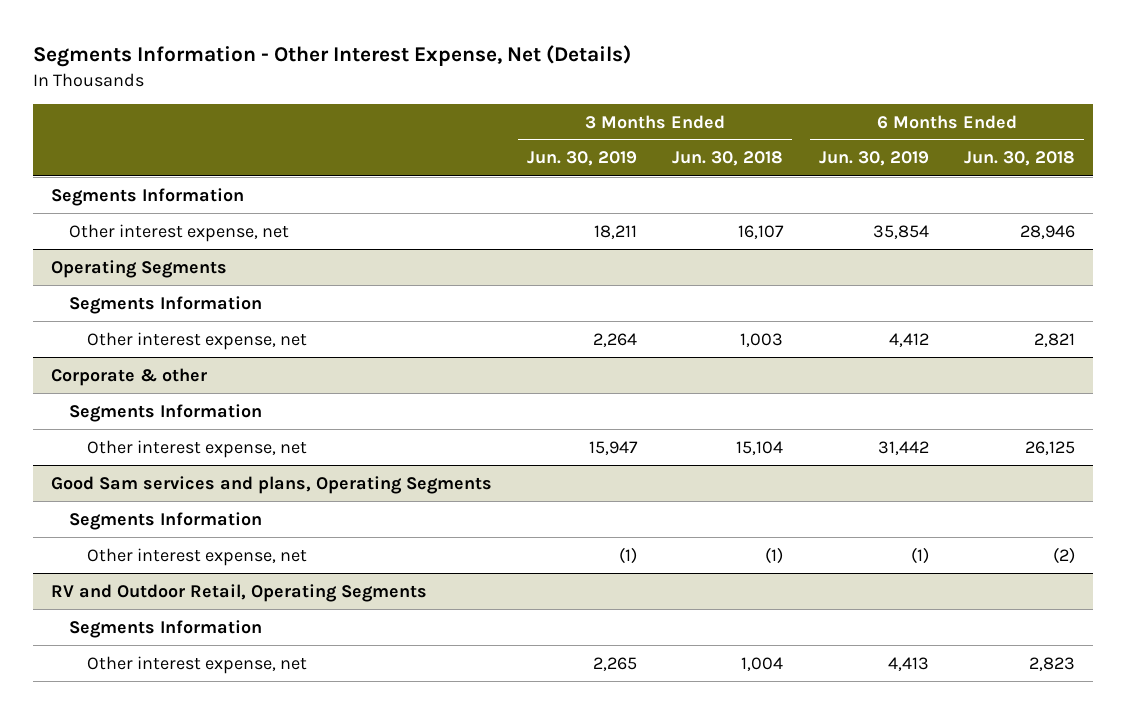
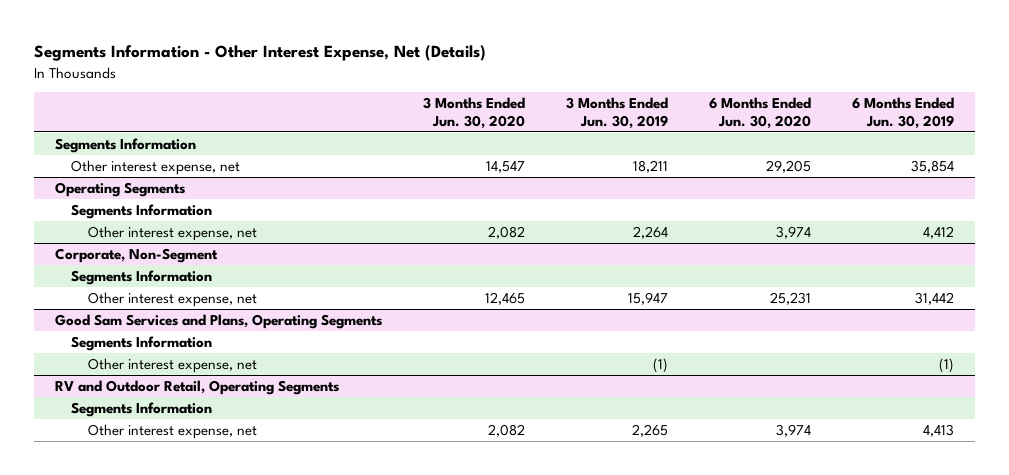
- | 3 Months Ended Jun. 30, 2019 | 3 Months Ended Jun. 30, 2018 | 6 Months Ended Jun. 30, 2019 | 6 Months Ended Jun. 30, 2018
+ | 3 Months Ended Jun. 30, 2020 | 3 Months Ended Jun. 30, 2019 | 6 Months Ended Jun. 30, 2020 | 6 Months Ended Jun. 30, 2019
- Corporate & other
+ Corporate, Non-Segment
- Good Sam services and plans, Operating Segments
+ Good Sam Services and Plans, Operating Segments

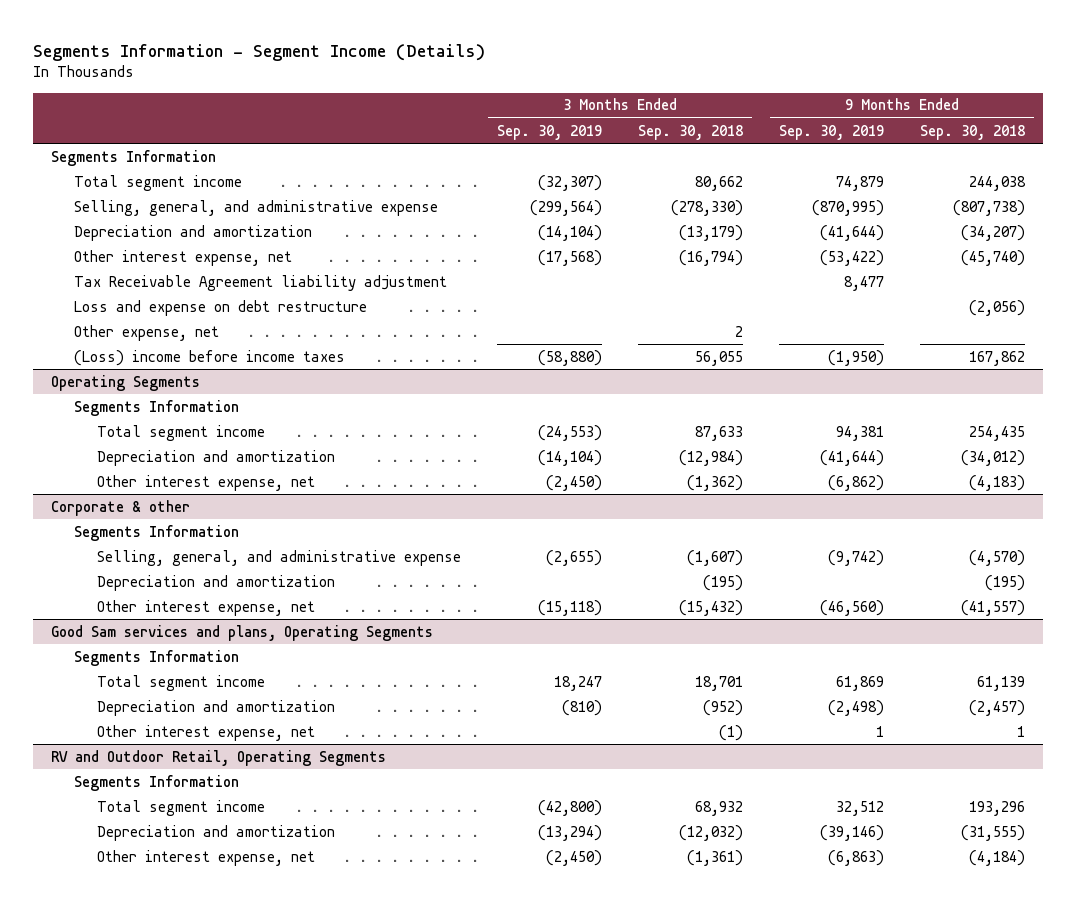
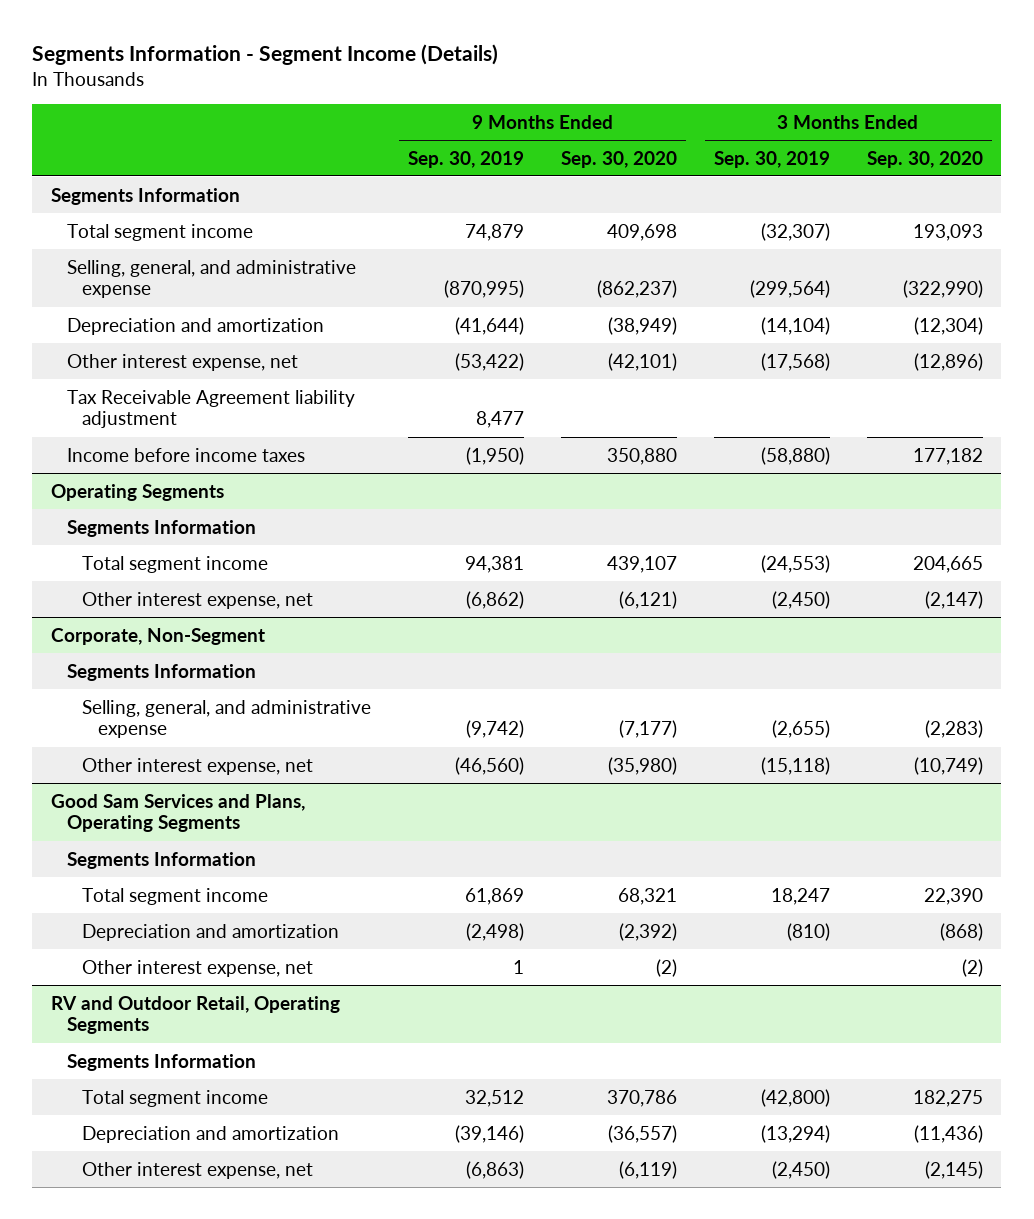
- | 3 Months Ended Sep. 30, 2019 | 3 Months Ended Sep. 30, 2018 | 9 Months Ended Sep. 30, 2019 | 9 Months Ended Sep. 30, 2018
+ | 9 Months Ended Sep. 30, 2019 | 9 Months Ended Sep. 30, 2020 | 3 Months Ended Sep. 30, 2019 | 3 Months Ended Sep. 30, 2020
- Loss and expense on debt restructure | | | | (2,056)
- Other expense, net | | 2 | |
- (Loss) income before income taxes | (58,880) | 56,055 | (1,950) | 167,862
+ Income before income taxes | (1,950) | 350,880 | (58,880) | 177,182
@ Operating Segments
- Depreciation and amortization | (14,104) | (12,984) | (41,644) | (34,012)
- Corporate & other
+ Corporate, Non-Segment
- Depreciation and amortization | | (195) | | (195)
- Good Sam services and plans, Operating Segments
+ Good Sam Services and Plans, Operating Segments

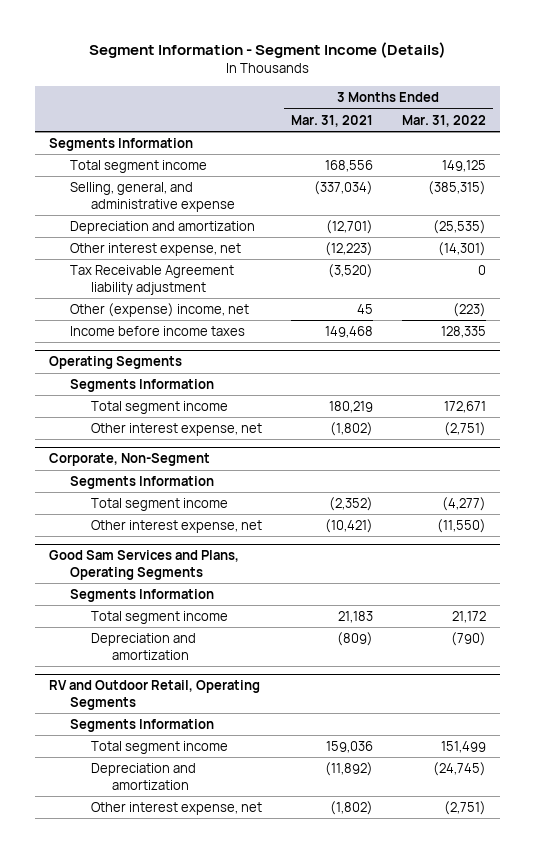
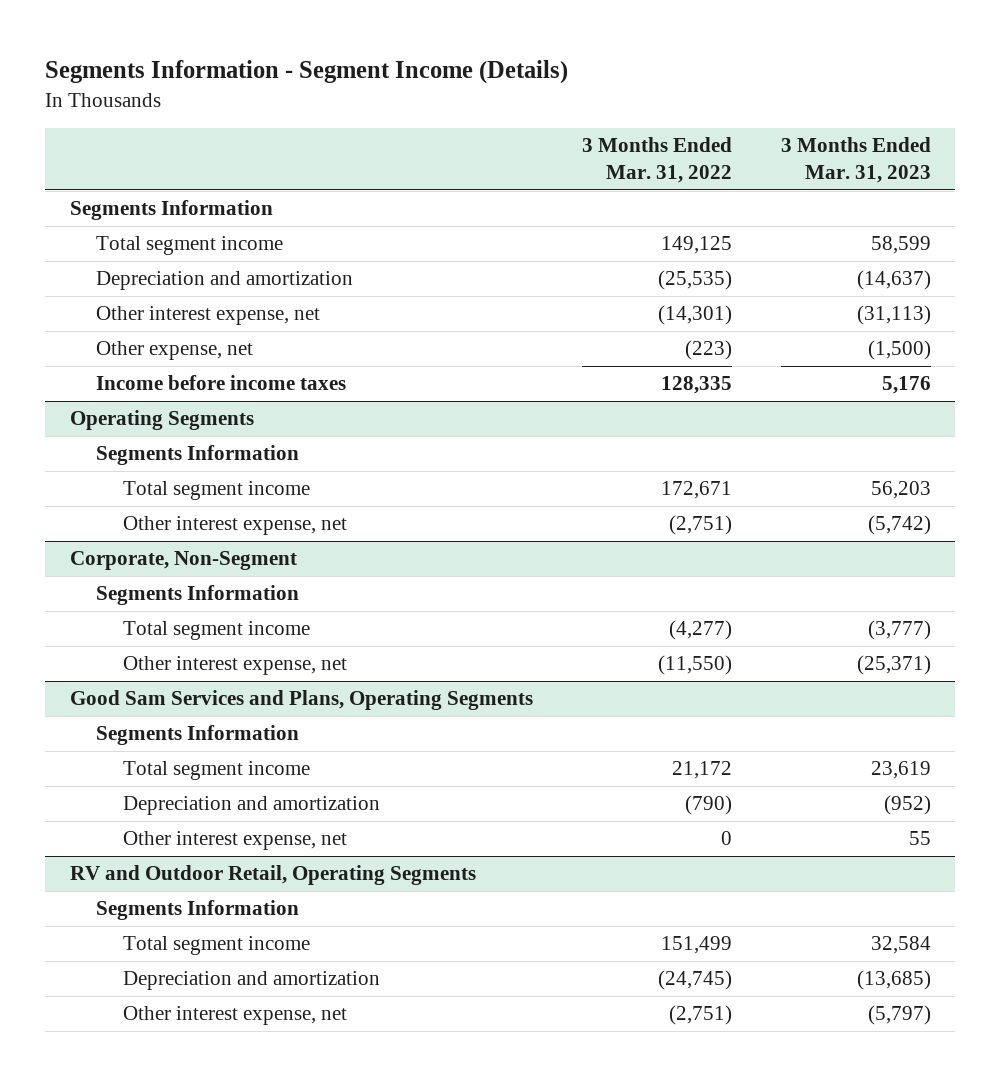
- Segment Information - Segment Income (Details)
+ Segments Information - Segment Income (Details)
- | 3 Months Ended Mar. 31, 2021 | 3 Months Ended Mar. 31, 2022
+ | 3 Months Ended Mar. 31, 2022 | 3 Months Ended Mar. 31, 2023
- Selling, general, and administrative expense | (337,034) | (385,315)
- Tax Receivable Agreement liability adjustment | (3,520) | 0
- Other (expense) income, net | 45 | (223)
+ Other expense, net | (223) | (1,500)
@ Good Sam Services and Plans, Operating Segments
+ Other interest expense, net | 0 | 55

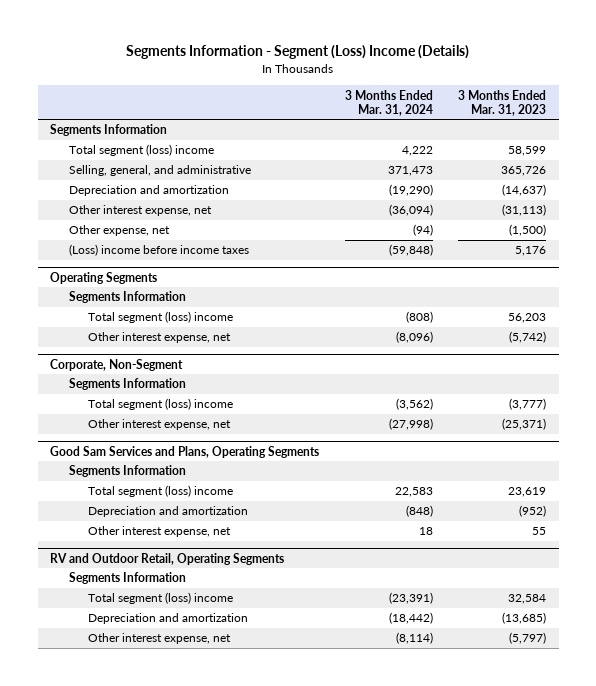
- Segments Information - Segment Income (Details)
+ Segments Information - Segment (Loss) Income (Details)
- | 3 Months Ended Mar. 31, 2022 | 3 Months Ended Mar. 31, 2023
+ | 3 Months Ended Mar. 31, 2024 | 3 Months Ended Mar. 31, 2023
- Total segment income | 149,125 | 58,599
+ Total segment (loss) income | 4,222 | 58,599
+ Selling, general, and administrative | 371,473 | 365,726
- Income before income taxes | 128,335 | 5,176
+ (Loss) income before income taxes | (59,848) | 5,176
@ Operating Segments
- Total segment income | 172,671 | 56,203
+ Total segment (loss) income | (808) | 56,203
@ Corporate, Non-Segment
- Total segment income | (4,277) | (3,777)
+ Total segment (loss) income | (3,562) | (3,777)
@ Good Sam Services and Plans, Operating Segments
- Total segment income | 21,172 | 23,619
+ Total segment (loss) income | 22,583 | 23,619
@ RV and Outdoor Retail, Operating Segments
- Total segment income | 151,499 | 32,584
+ Total segment (loss) income | (23,391) | 32,584

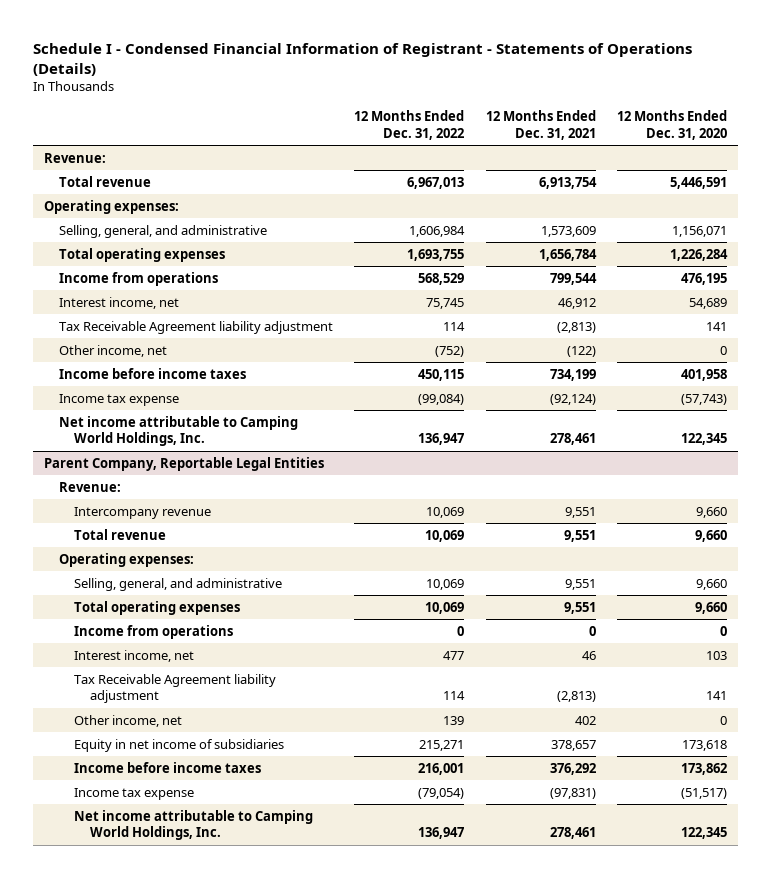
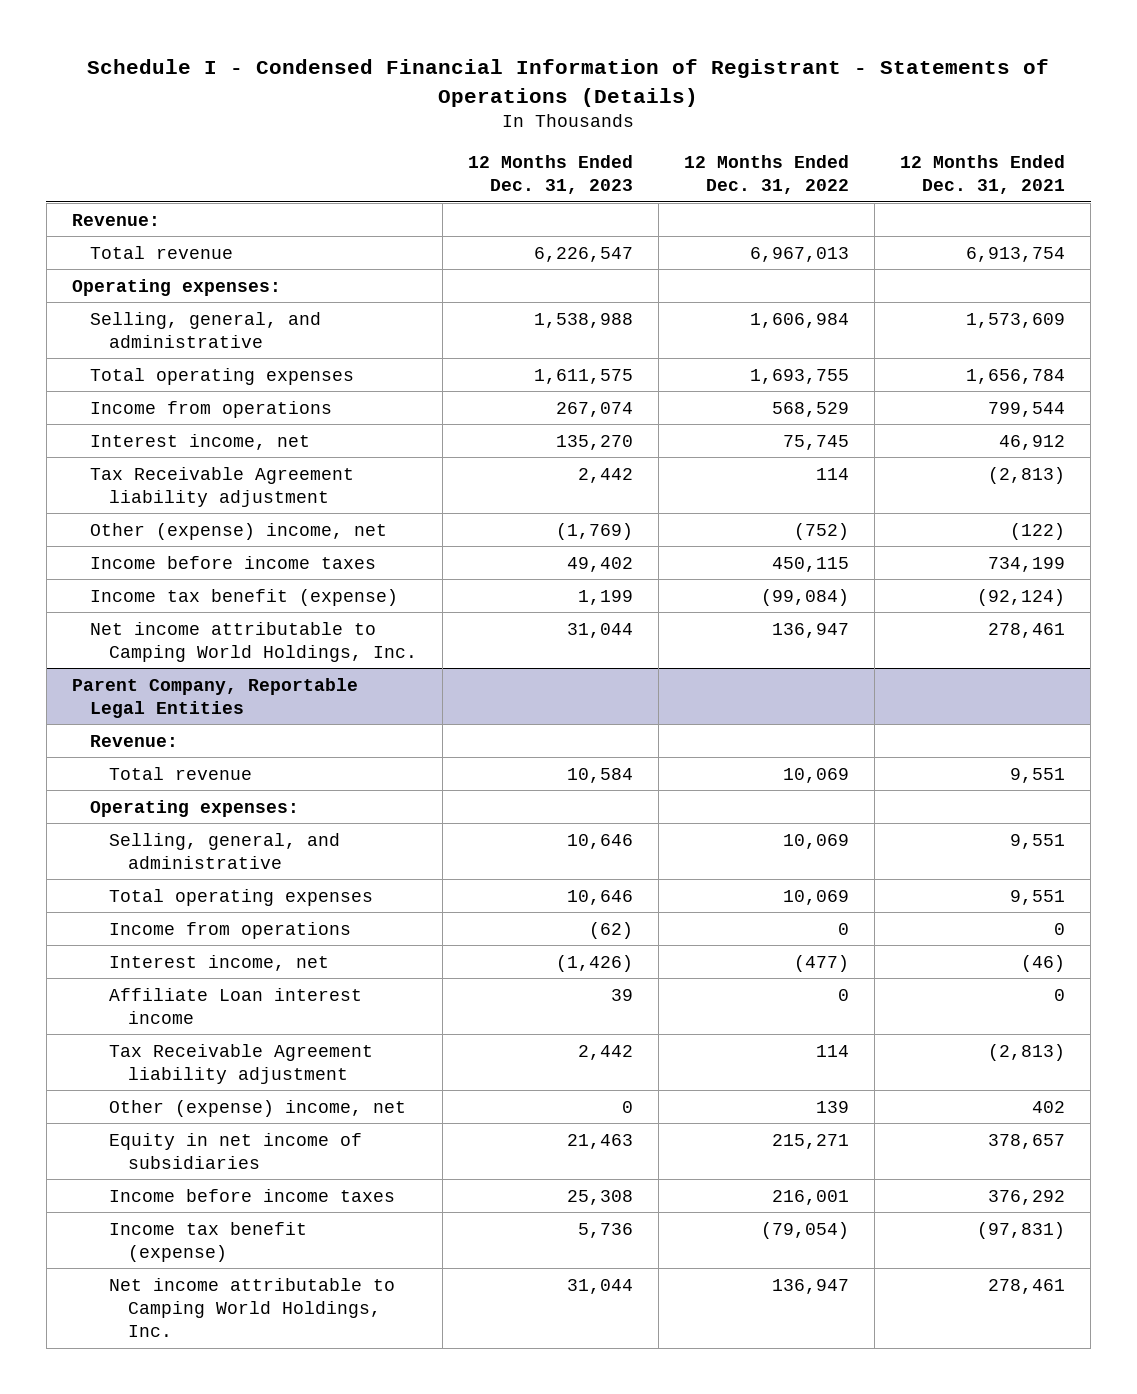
- | 12 Months Ended Dec. 31, 2022 | 12 Months Ended Dec. 31, 2021 | 12 Months Ended Dec. 31, 2020
+ | 12 Months Ended Dec. 31, 2023 | 12 Months Ended Dec. 31, 2022 | 12 Months Ended Dec. 31, 2021
- Other income, net | (752) | (122) | 0
+ Other (expense) income, net | (1,769) | (752) | (122)
- Income tax expense | (99,084) | (92,124) | (57,743)
+ Income tax benefit (expense) | 1,199 | (99,084) | (92,124)
@ Parent Company, Reportable Legal Entities
- Intercompany revenue | 10,069 | 9,551 | 9,660
- Interest income, net | 477 | 46 | 103
+ Interest income, net | (1,426) | (477) | (46)
+ Affiliate Loan interest income | 39 | 0 | 0
- Other income, net | 139 | 402 | 0
+ Other (expense) income, net | 0 | 139 | 402
- Income tax expense | (79,054) | (97,831) | (51,517)
+ Income tax benefit (expense) | 5,736 | (79,054) | (97,831)

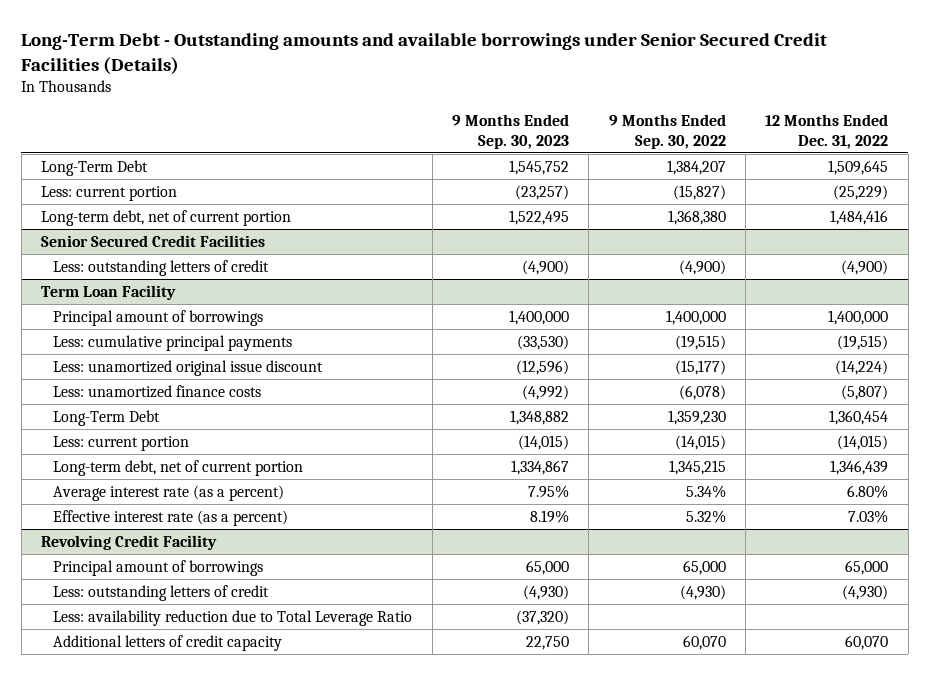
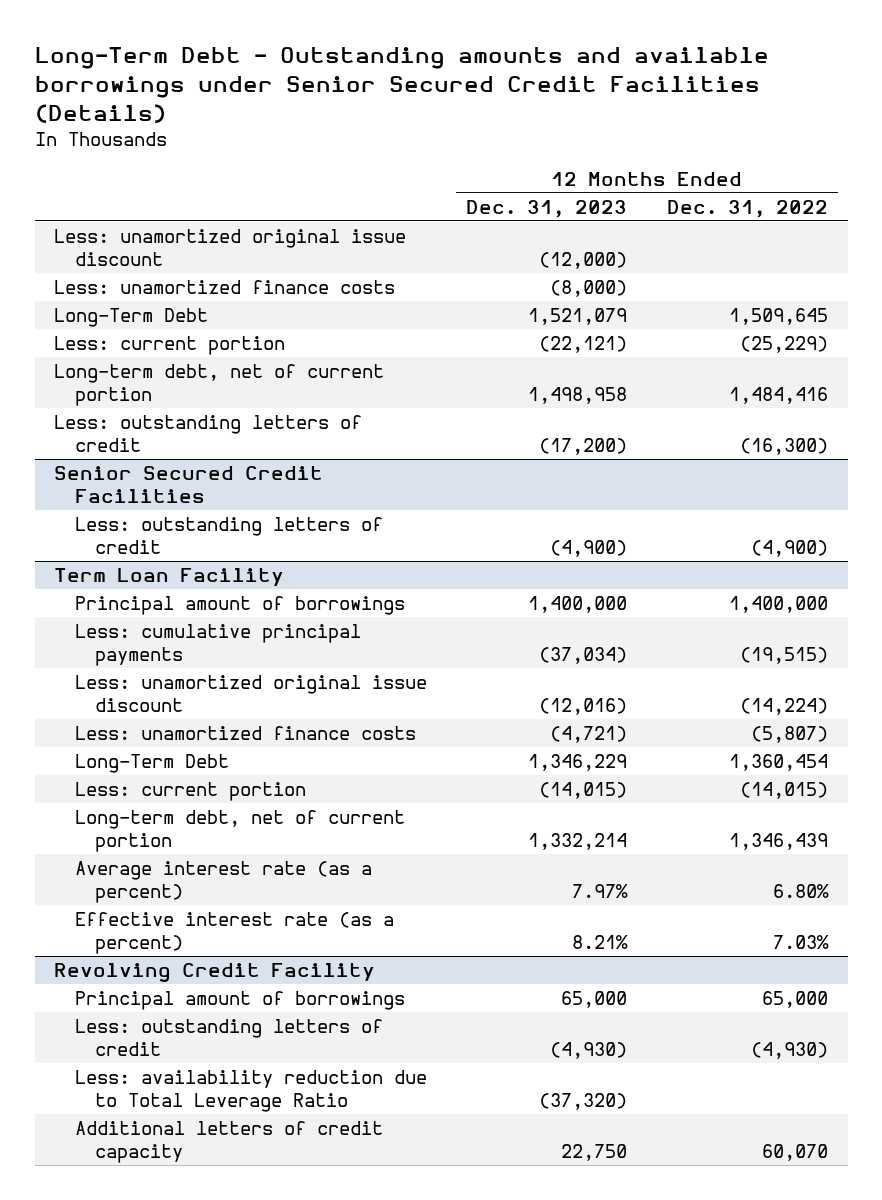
- | 9 Months Ended Sep. 30, 2023 | 9 Months Ended Sep. 30, 2022 | 12 Months Ended Dec. 31, 2022
+ | 12 Months Ended Dec. 31, 2023 | 12 Months Ended Dec. 31, 2022
+ Less: unamortized original issue discount | (12,000) |
+ Less: unamortized finance costs | (8,000) |
+ Less: outstanding letters of credit | (17,200) | (16,300)

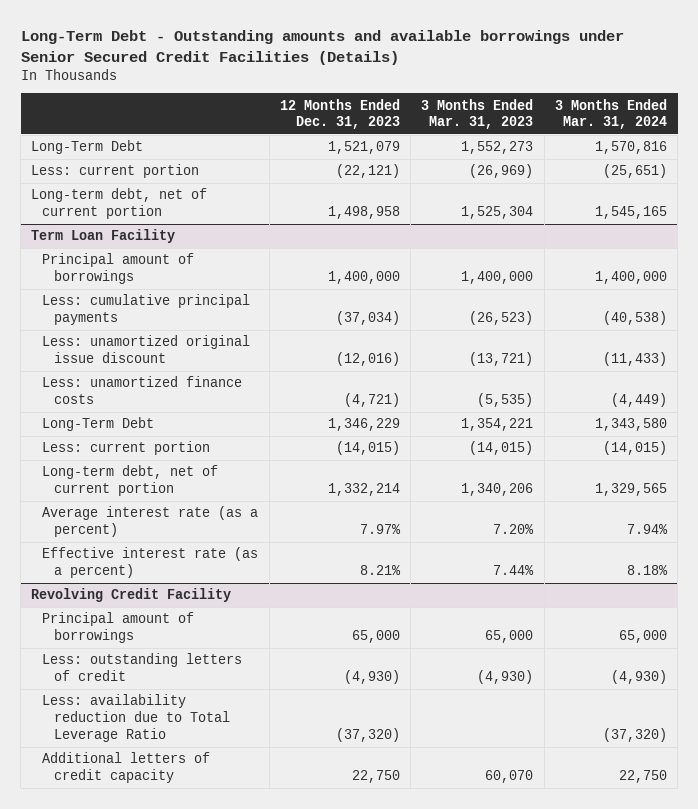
- | 12 Months Ended Dec. 31, 2023 | 12 Months Ended Dec. 31, 2022
+ | 12 Months Ended Dec. 31, 2023 | 3 Months Ended Mar. 31, 2023 | 3 Months Ended Mar. 31, 2024
- Less: unamortized original issue discount | (12,000) |
- Less: unamortized finance costs | (8,000) |
- Less: outstanding letters of credit | (17,200) | (16,300)
- Senior Secured Credit Facilities
- Less: outstanding letters of credit | (4,900) | (4,900)

